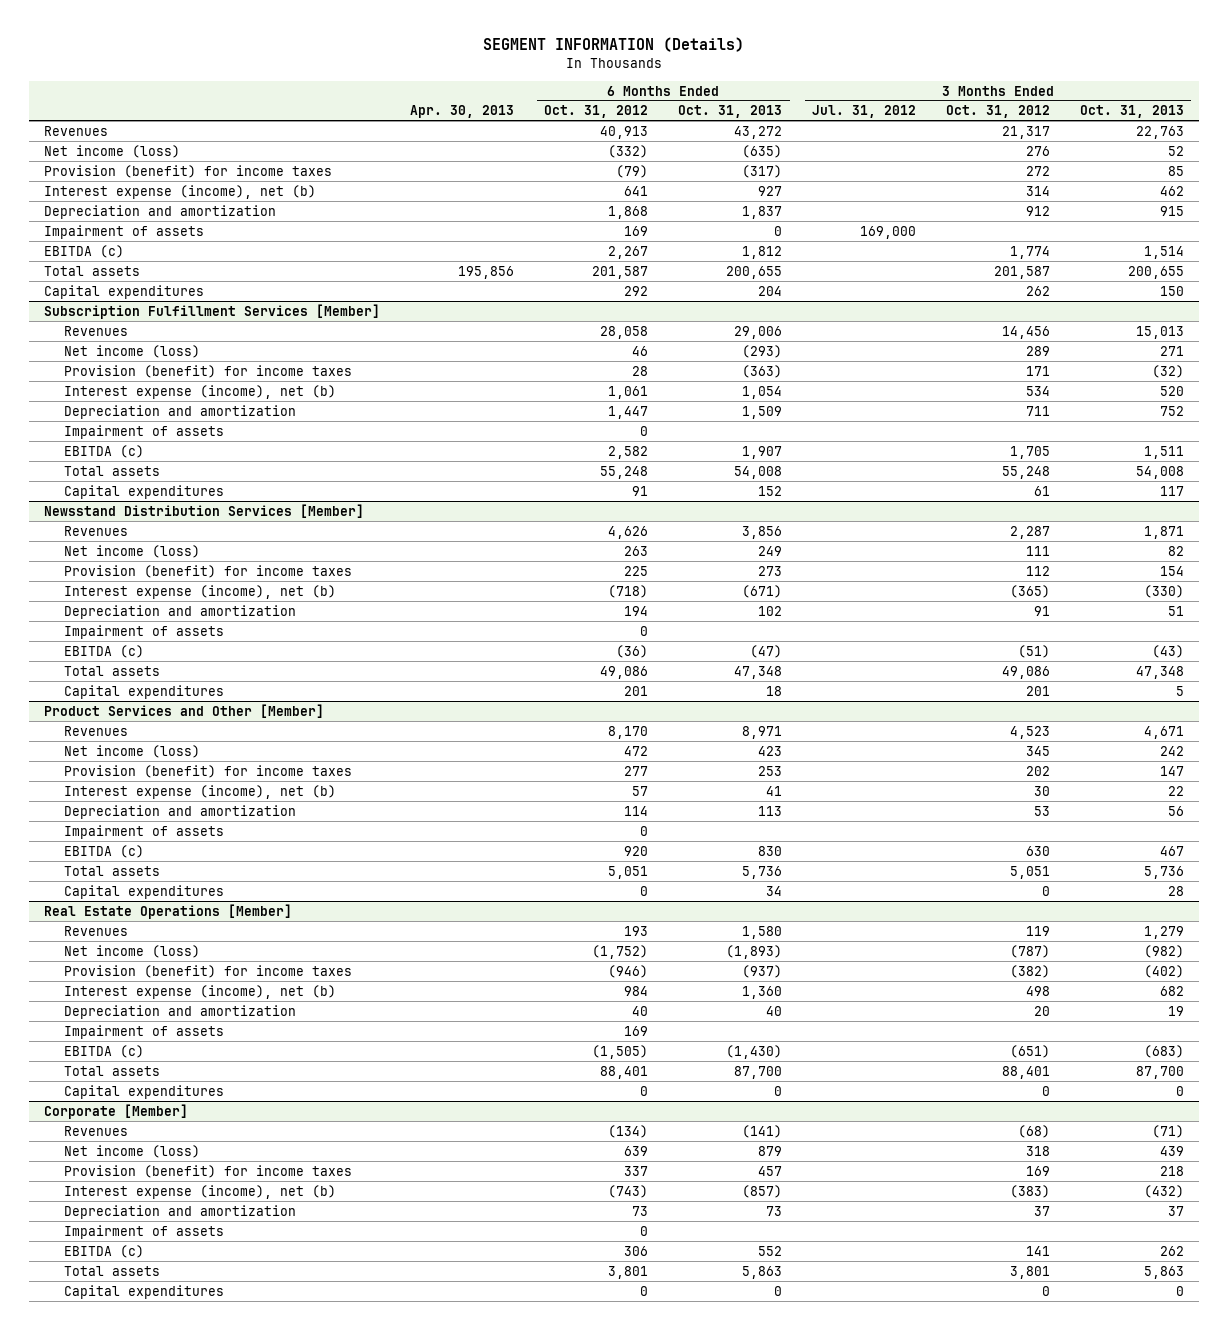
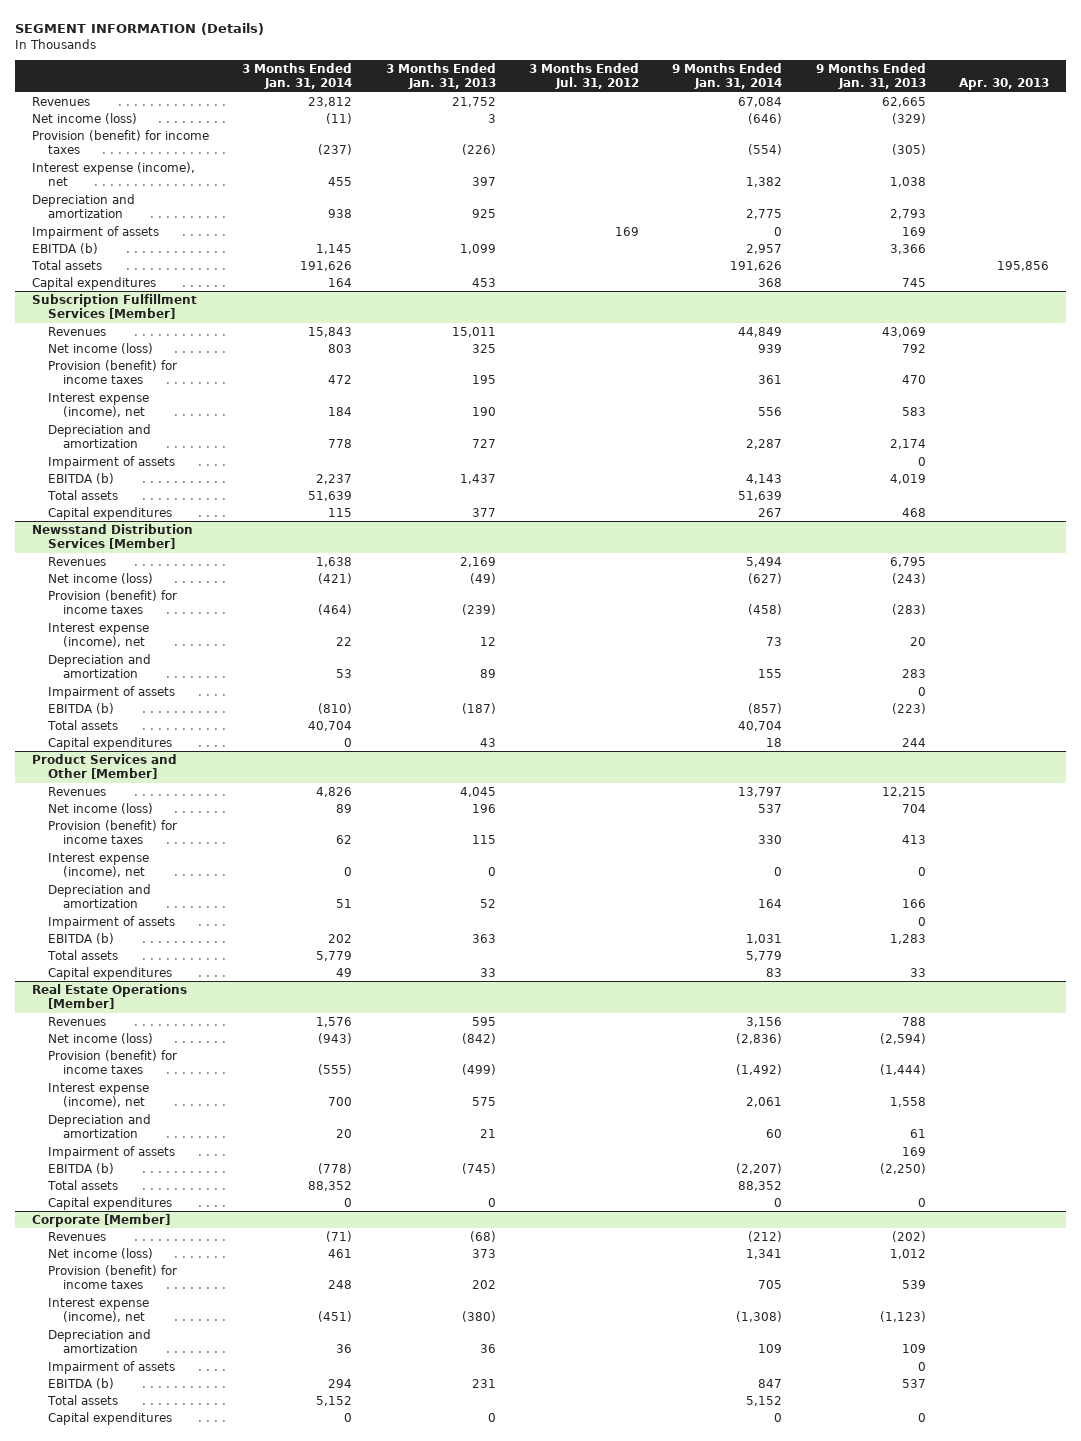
- | Apr. 30, 2013 | 6 Months Ended Oct. 31, 2012 | 6 Months Ended Oct. 31, 2013 | 3 Months Ended Jul. 31, 2012 | 3 Months Ended Oct. 31, 2012 | 3 Months Ended Oct. 31, 2013
+ | 3 Months Ended Jan. 31, 2014 | 3 Months Ended Jan. 31, 2013 | 3 Months Ended Jul. 31, 2012 | 9 Months Ended Jan. 31, 2014 | 9 Months Ended Jan. 31, 2013 | Apr. 30, 2013
- Interest expense (income), net (b) | | 641 | 927 | | 314 | 462
+ Interest expense (income), net | 455 | 397 | | 1,382 | 1,038 |
- Impairment of assets | | 169 | 0 | 169,000 | |
- EBITDA (c) | | 2,267 | 1,812 | | 1,774 | 1,514
+ Impairment of assets | | | 169 | 0 | 169 |
+ EBITDA (b) | 1,145 | 1,099 | | 2,957 | 3,366 |
@ Subscription Fulfillment Services [Member]
- Interest expense (income), net (b) | | 1,061 | 1,054 | | 534 | 520
+ Interest expense (income), net | 184 | 190 | | 556 | 583 |
- EBITDA (c) | | 2,582 | 1,907 | | 1,705 | 1,511
+ EBITDA (b) | 2,237 | 1,437 | | 4,143 | 4,019 |
@ Newsstand Distribution Services [Member]
- Interest expense (income), net (b) | | (718) | (671) | | (365) | (330)
+ Interest expense (income), net | 22 | 12 | | 73 | 20 |
- EBITDA (c) | | (36) | (47) | | (51) | (43)
+ EBITDA (b) | (810) | (187) | | (857) | (223) |
@ Product Services and Other [Member]
- Interest expense (income), net (b) | | 57 | 41 | | 30 | 22
+ Interest expense (income), net | 0 | 0 | | 0 | 0 |
- EBITDA (c) | | 920 | 830 | | 630 | 467
+ EBITDA (b) | 202 | 363 | | 1,031 | 1,283 |
@ Real Estate Operations [Member]
- Interest expense (income), net (b) | | 984 | 1,360 | | 498 | 682
+ Interest expense (income), net | 700 | 575 | | 2,061 | 1,558 |
- EBITDA (c) | | (1,505) | (1,430) | | (651) | (683)
+ EBITDA (b) | (778) | (745) | | (2,207) | (2,250) |
@ Corporate [Member]
- Interest expense (income), net (b) | | (743) | (857) | | (383) | (432)
+ Interest expense (income), net | (451) | (380) | | (1,308) | (1,123) |
- EBITDA (c) | | 306 | 552 | | 141 | 262
+ EBITDA (b) | 294 | 231 | | 847 | 537 |

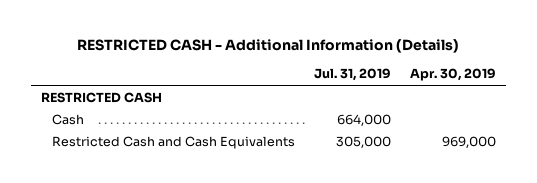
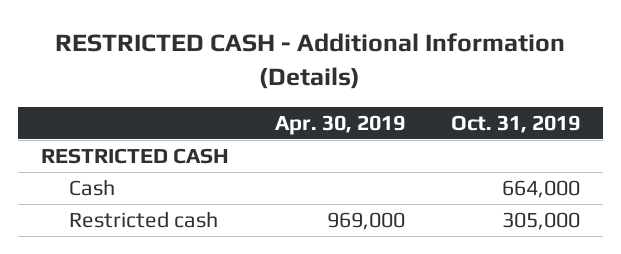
- | Jul. 31, 2019 | Apr. 30, 2019
+ | Apr. 30, 2019 | Oct. 31, 2019
- Restricted Cash and Cash Equivalents | 305,000 | 969,000
+ Restricted cash | 969,000 | 305,000

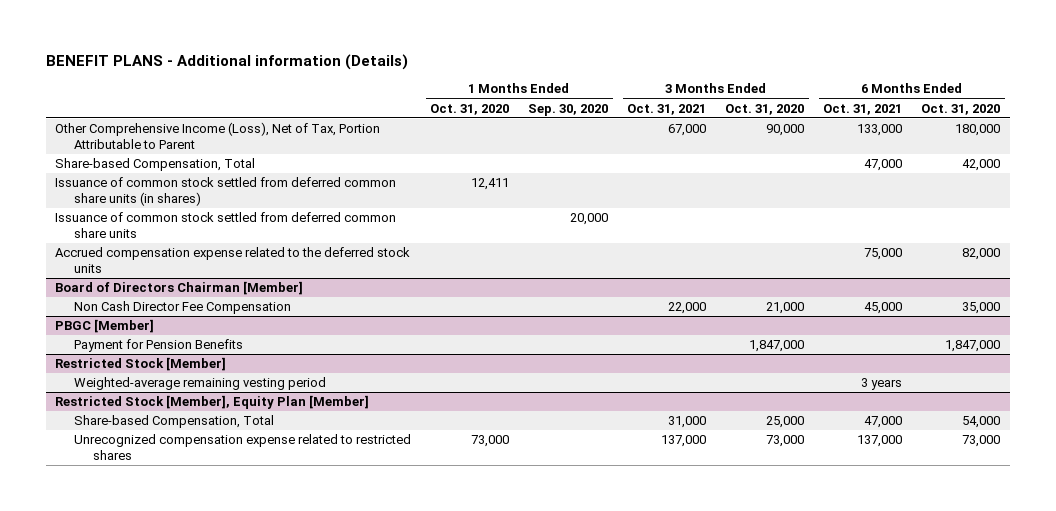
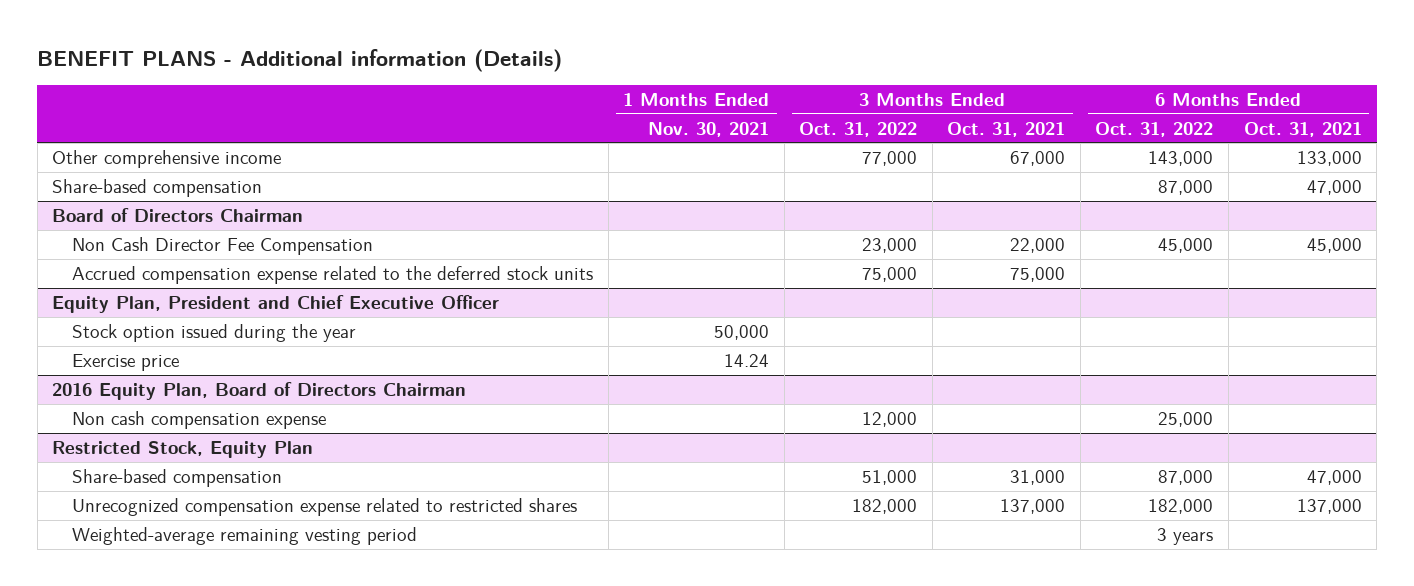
- | 1 Months Ended Oct. 31, 2020 | 1 Months Ended Sep. 30, 2020 | 3 Months Ended Oct. 31, 2021 | 3 Months Ended Oct. 31, 2020 | 6 Months Ended Oct. 31, 2021 | 6 Months Ended Oct. 31, 2020
+ | 1 Months Ended Nov. 30, 2021 | 3 Months Ended Oct. 31, 2022 | 3 Months Ended Oct. 31, 2021 | 6 Months Ended Oct. 31, 2022 | 6 Months Ended Oct. 31, 2021
- Other Comprehensive Income (Loss), Net of Tax, Portion Attributable to Parent | | | 67,000 | 90,000 | 133,000 | 180,000
- Share-based Compensation, Total | | | | | 47,000 | 42,000
- Issuance of common stock settled from deferred common share units (in shares) | 12,411 | | | | |
- Issuance of common stock settled from deferred common share units | | 20,000 | | | |
- Accrued compensation expense related to the deferred stock units | | | | | 75,000 | 82,000
- Board of Directors Chairman [Member]
+ Other comprehensive income | | 77,000 | 67,000 | 143,000 | 133,000
+ Share-based compensation | | | | 87,000 | 47,000
+ Board of Directors Chairman
- PBGC [Member]
- Payment for Pension Benefits | | | | 1,847,000 | | 1,847,000
- Restricted Stock [Member]
- Weighted-average remaining vesting period | | | | | 3 years |
- Restricted Stock [Member], Equity Plan [Member]
- Share-based Compensation, Total | | | 31,000 | 25,000 | 47,000 | 54,000
+ Accrued compensation expense related to the deferred stock units | | 75,000 | 75,000 | |
+ Equity Plan, President and Chief Executive Officer
+ Stock option issued during the year | 50,000 | | | |
+ Exercise price | 14.24 | | | |
+ 2016 Equity Plan, Board of Directors Chairman
+ Non cash compensation expense | | 12,000 | | 25,000 |
+ Restricted Stock, Equity Plan
+ Share-based compensation | | 51,000 | 31,000 | 87,000 | 47,000
+ Weighted-average remaining vesting period | | | | 3 years |

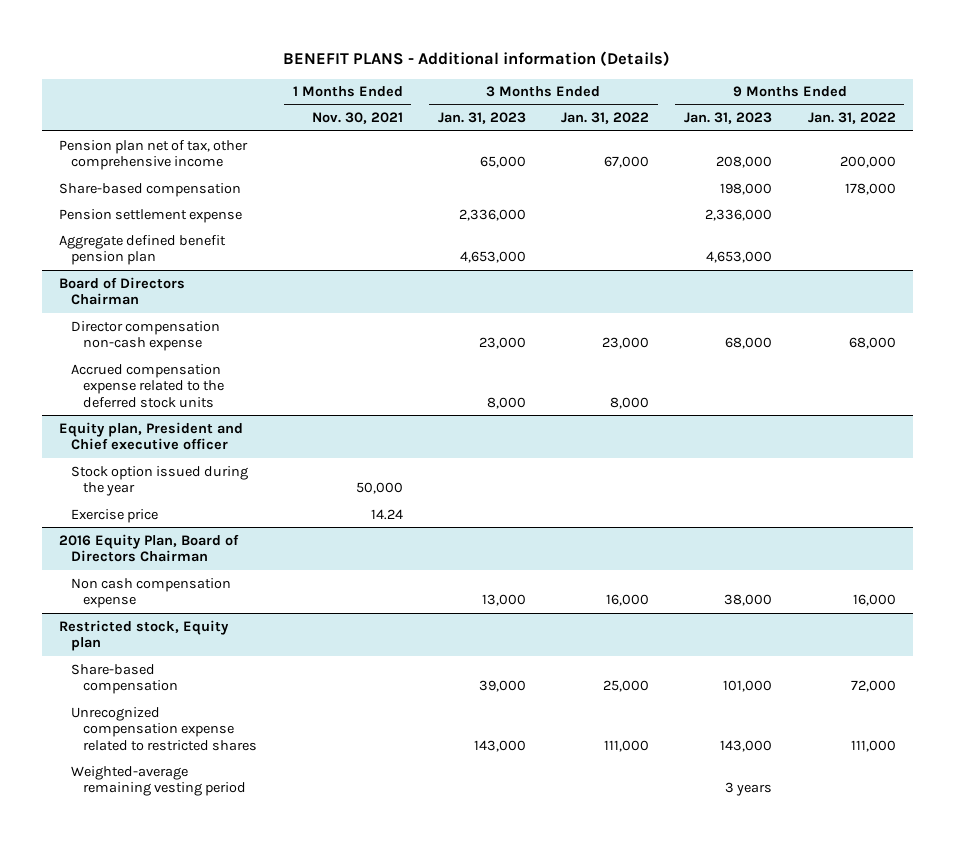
- | 1 Months Ended Nov. 30, 2021 | 3 Months Ended Oct. 31, 2022 | 3 Months Ended Oct. 31, 2021 | 6 Months Ended Oct. 31, 2022 | 6 Months Ended Oct. 31, 2021
+ | 1 Months Ended Nov. 30, 2021 | 3 Months Ended Jan. 31, 2023 | 3 Months Ended Jan. 31, 2022 | 9 Months Ended Jan. 31, 2023 | 9 Months Ended Jan. 31, 2022
- Other comprehensive income | | 77,000 | 67,000 | 143,000 | 133,000
+ Pension plan net of tax, other comprehensive income | | 65,000 | 67,000 | 208,000 | 200,000
+ Pension settlement expense | | 2,336,000 | | 2,336,000 |
+ Aggregate defined benefit pension plan | | 4,653,000 | | 4,653,000 |
@ Board of Directors Chairman
- Non Cash Director Fee Compensation | | 23,000 | 22,000 | 45,000 | 45,000
+ Director compensation non-cash expense | | 23,000 | 23,000 | 68,000 | 68,000
- Equity Plan, President and Chief Executive Officer
+ Equity plan, President and Chief executive officer
- Restricted Stock, Equity Plan
+ Restricted stock, Equity plan

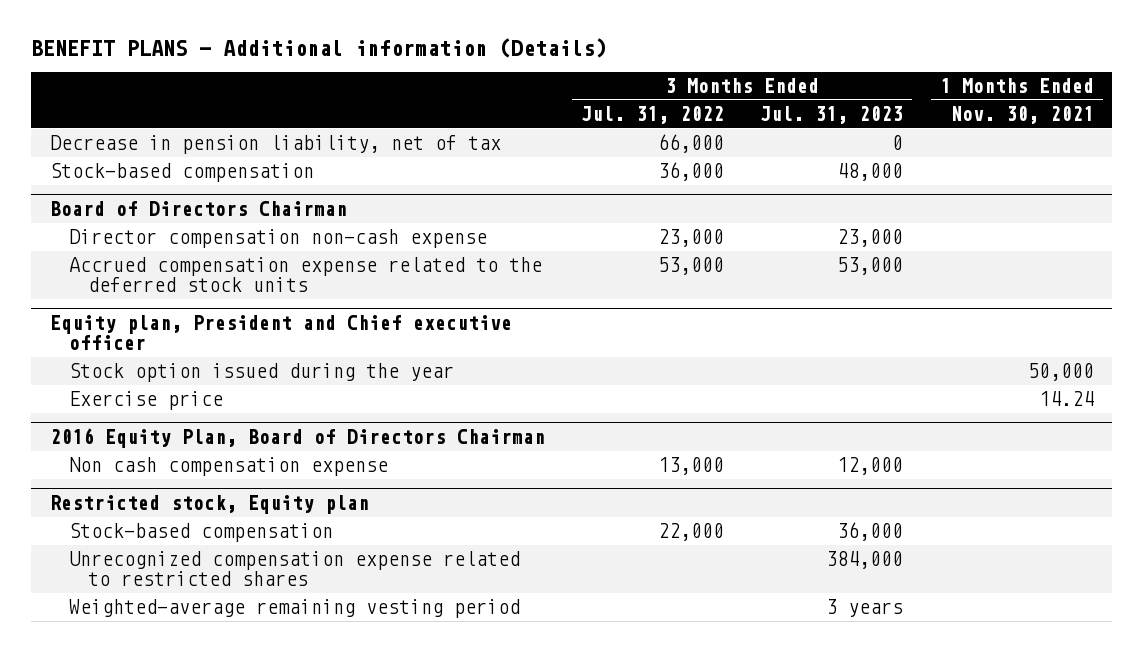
- | 1 Months Ended Nov. 30, 2021 | 3 Months Ended Jan. 31, 2023 | 3 Months Ended Jan. 31, 2022 | 9 Months Ended Jan. 31, 2023 | 9 Months Ended Jan. 31, 2022
+ | 3 Months Ended Jul. 31, 2022 | 3 Months Ended Jul. 31, 2023 | 1 Months Ended Nov. 30, 2021
- Pension plan net of tax, other comprehensive income | | 65,000 | 67,000 | 208,000 | 200,000
- Share-based compensation | | | | 198,000 | 178,000
- Pension settlement expense | | 2,336,000 | | 2,336,000 |
- Aggregate defined benefit pension plan | | 4,653,000 | | 4,653,000 |
+ Decrease in pension liability, net of tax | 66,000 | 0 |
+ Stock-based compensation | 36,000 | 48,000 |
@ Restricted stock, Equity plan
- Share-based compensation | | 39,000 | 25,000 | 101,000 | 72,000
+ Stock-based compensation | 22,000 | 36,000 |

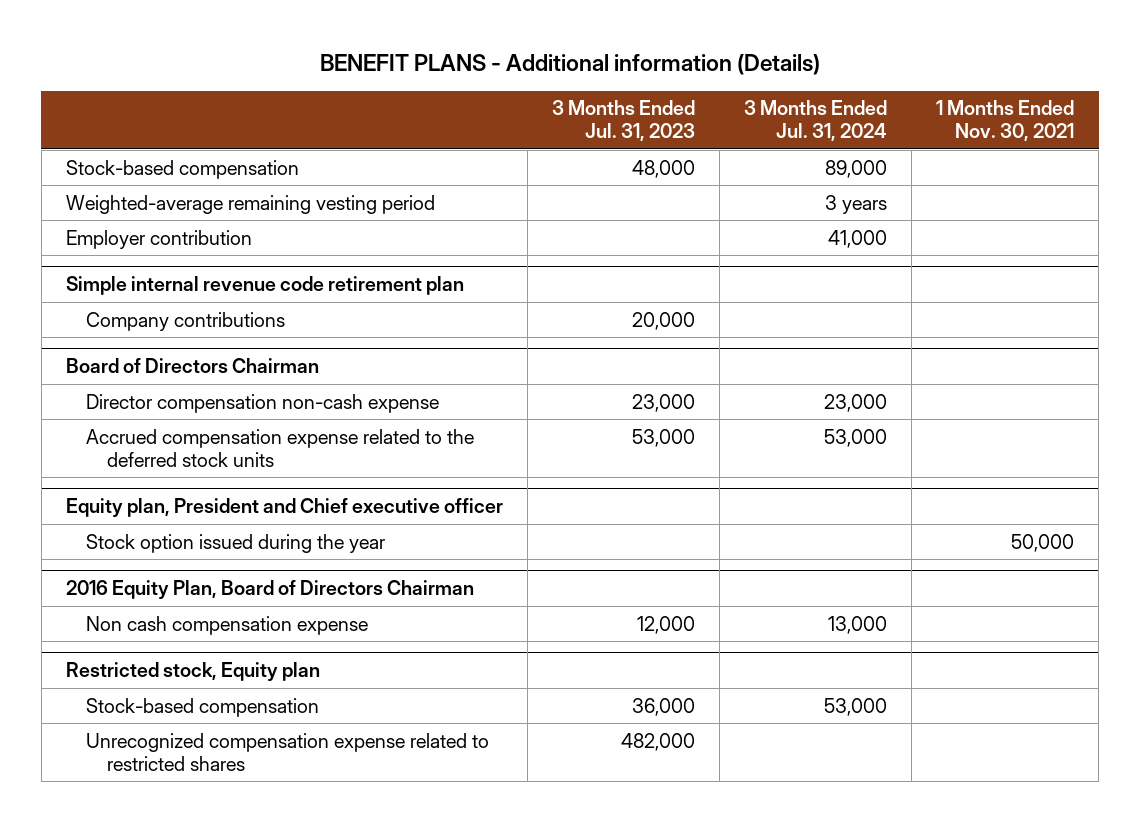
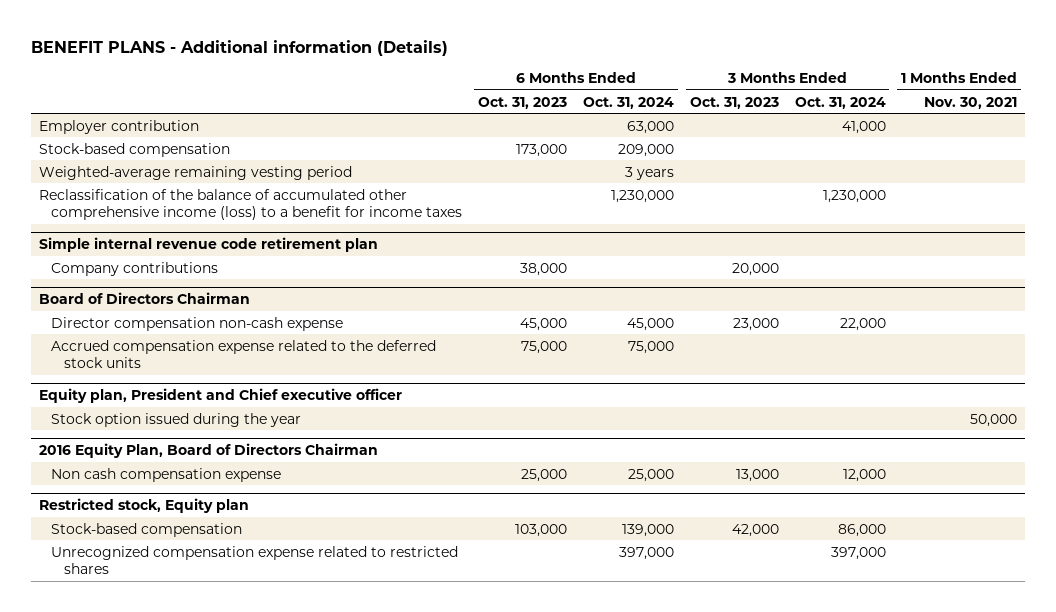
- | 3 Months Ended Jul. 31, 2023 | 3 Months Ended Jul. 31, 2024 | 1 Months Ended Nov. 30, 2021
+ | 6 Months Ended Oct. 31, 2023 | 6 Months Ended Oct. 31, 2024 | 3 Months Ended Oct. 31, 2023 | 3 Months Ended Oct. 31, 2024 | 1 Months Ended Nov. 30, 2021
moved up: Employer contribution | | 63,000 | | 41,000 |
+ Reclassification of the balance of accumulated other comprehensive income (loss) to a benefit for income taxes | | 1,230,000 | | 1,230,000 |

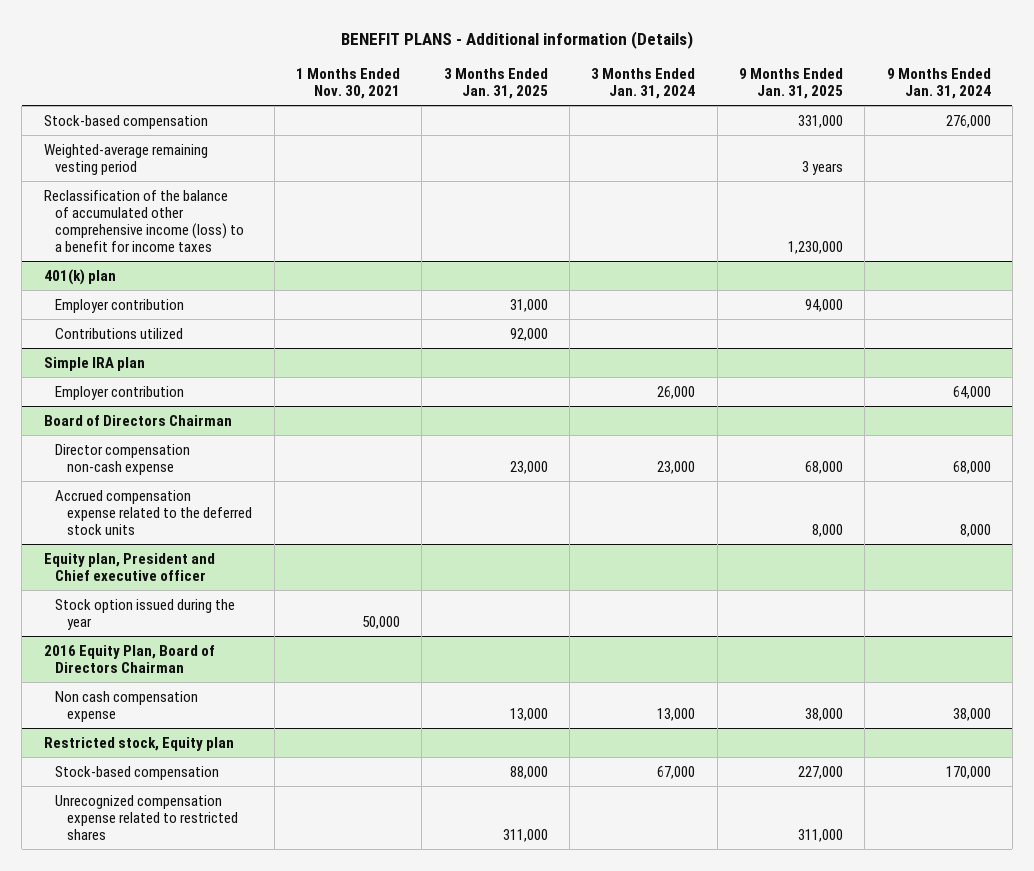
- | 6 Months Ended Oct. 31, 2023 | 6 Months Ended Oct. 31, 2024 | 3 Months Ended Oct. 31, 2023 | 3 Months Ended Oct. 31, 2024 | 1 Months Ended Nov. 30, 2021
+ | 1 Months Ended Nov. 30, 2021 | 3 Months Ended Jan. 31, 2025 | 3 Months Ended Jan. 31, 2024 | 9 Months Ended Jan. 31, 2025 | 9 Months Ended Jan. 31, 2024
- Employer contribution | | 63,000 | | 41,000 |
- Simple internal revenue code retirement plan
- Company contributions | 38,000 | | 20,000 | |
+ 401(k) plan
+ Employer contribution | | 31,000 | | 94,000 |
+ Contributions utilized | | 92,000 | | |
+ Simple IRA plan
+ Employer contribution | | | 26,000 | | 64,000

